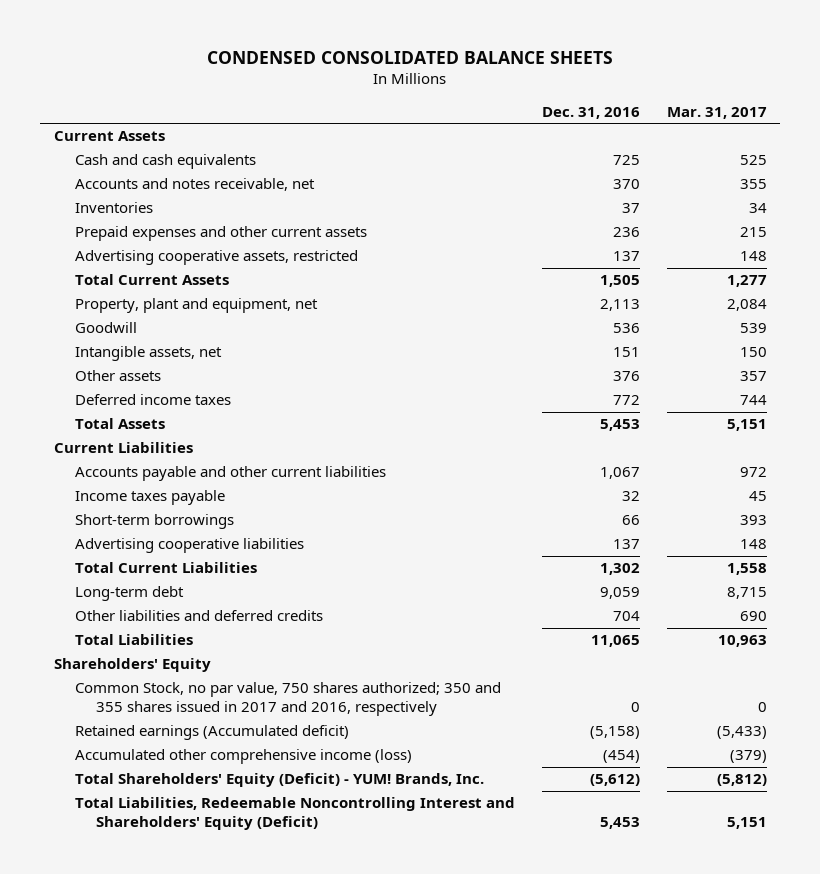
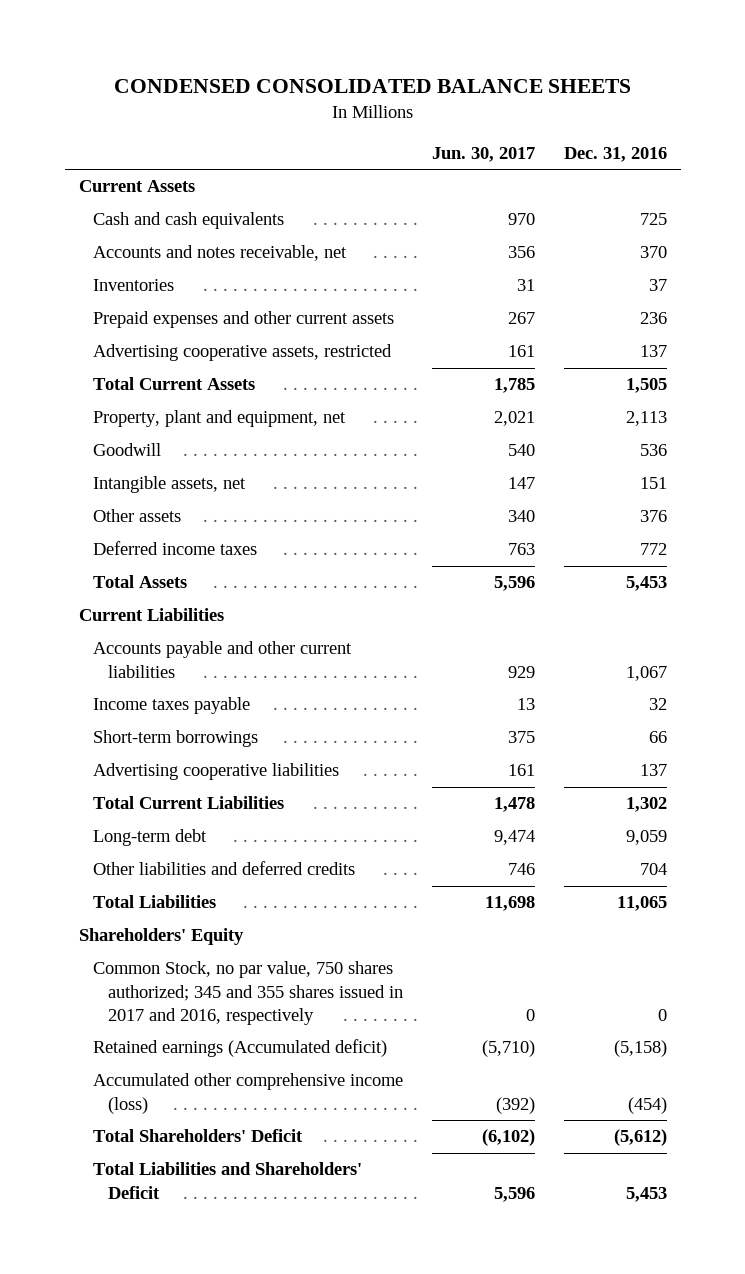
- | Dec. 31, 2016 | Mar. 31, 2017
+ | Jun. 30, 2017 | Dec. 31, 2016
- Common Stock, no par value, 750 shares authorized; 350 and 355 shares issued in 2017 and 2016, respectively | 0 | 0
+ Common Stock, no par value, 750 shares authorized; 345 and 355 shares issued in 2017 and 2016, respectively | 0 | 0
- Total Shareholders' Equity (Deficit) - YUM! Brands, Inc. | (5,612) | (5,812)
- Total Liabilities, Redeemable Noncontrolling Interest and Shareholders' Equity (Deficit) | 5,453 | 5,151
+ Total Shareholders' Deficit | (6,102) | (5,612)
+ Total Liabilities and Shareholders' Deficit | 5,596 | 5,453

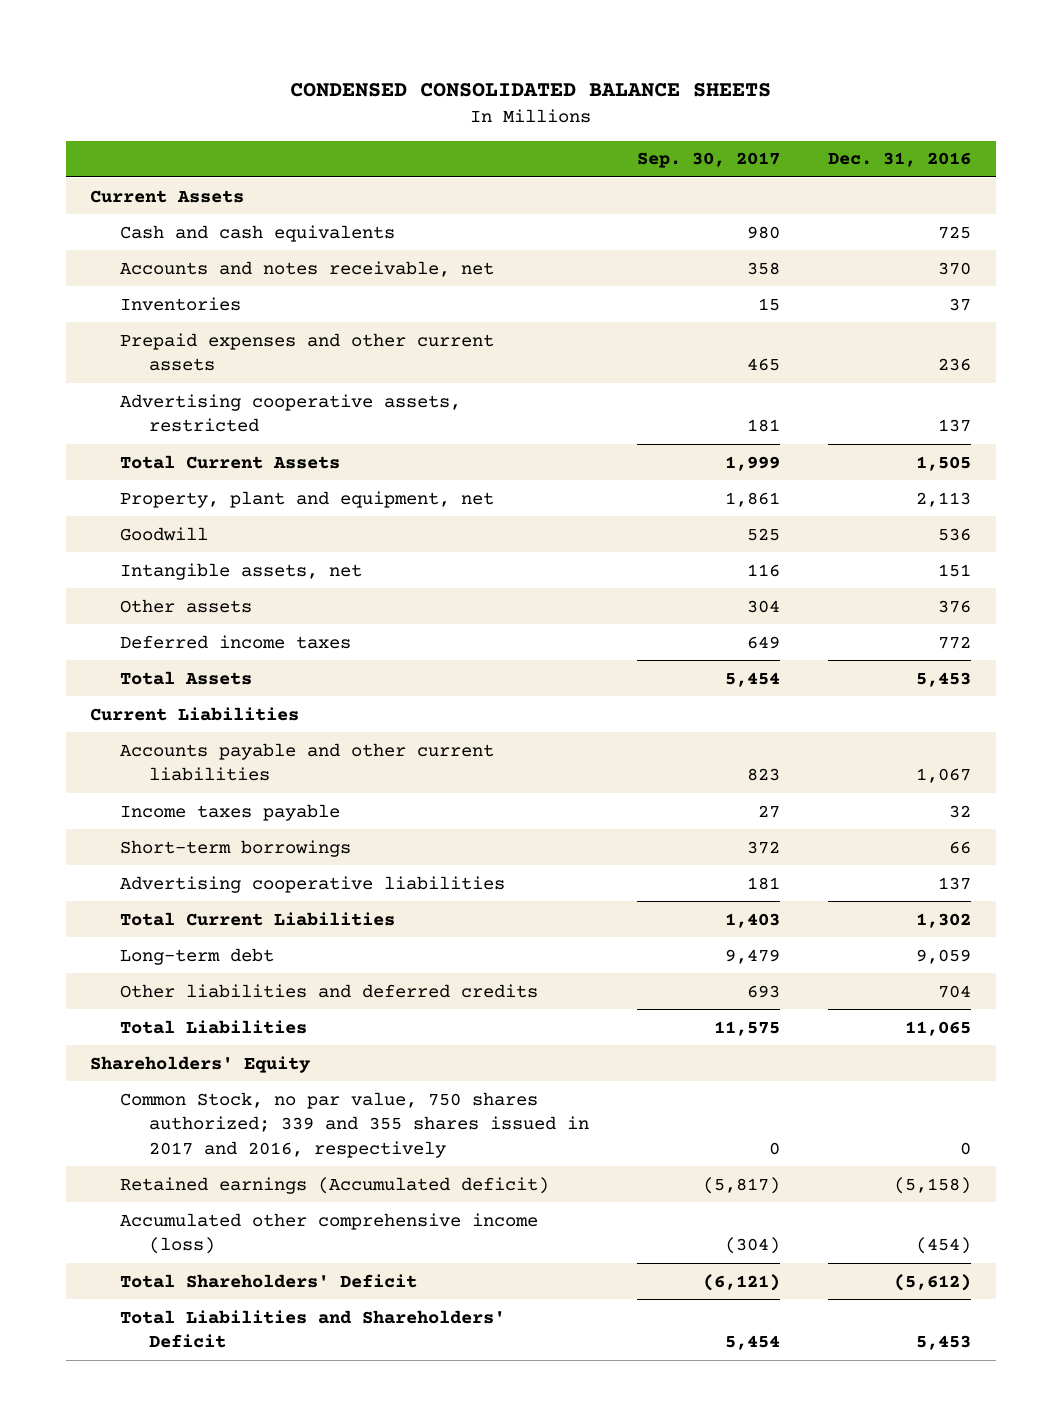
- | Jun. 30, 2017 | Dec. 31, 2016
+ | Sep. 30, 2017 | Dec. 31, 2016
- Common Stock, no par value, 750 shares authorized; 345 and 355 shares issued in 2017 and 2016, respectively | 0 | 0
+ Common Stock, no par value, 750 shares authorized; 339 and 355 shares issued in 2017 and 2016, respectively | 0 | 0

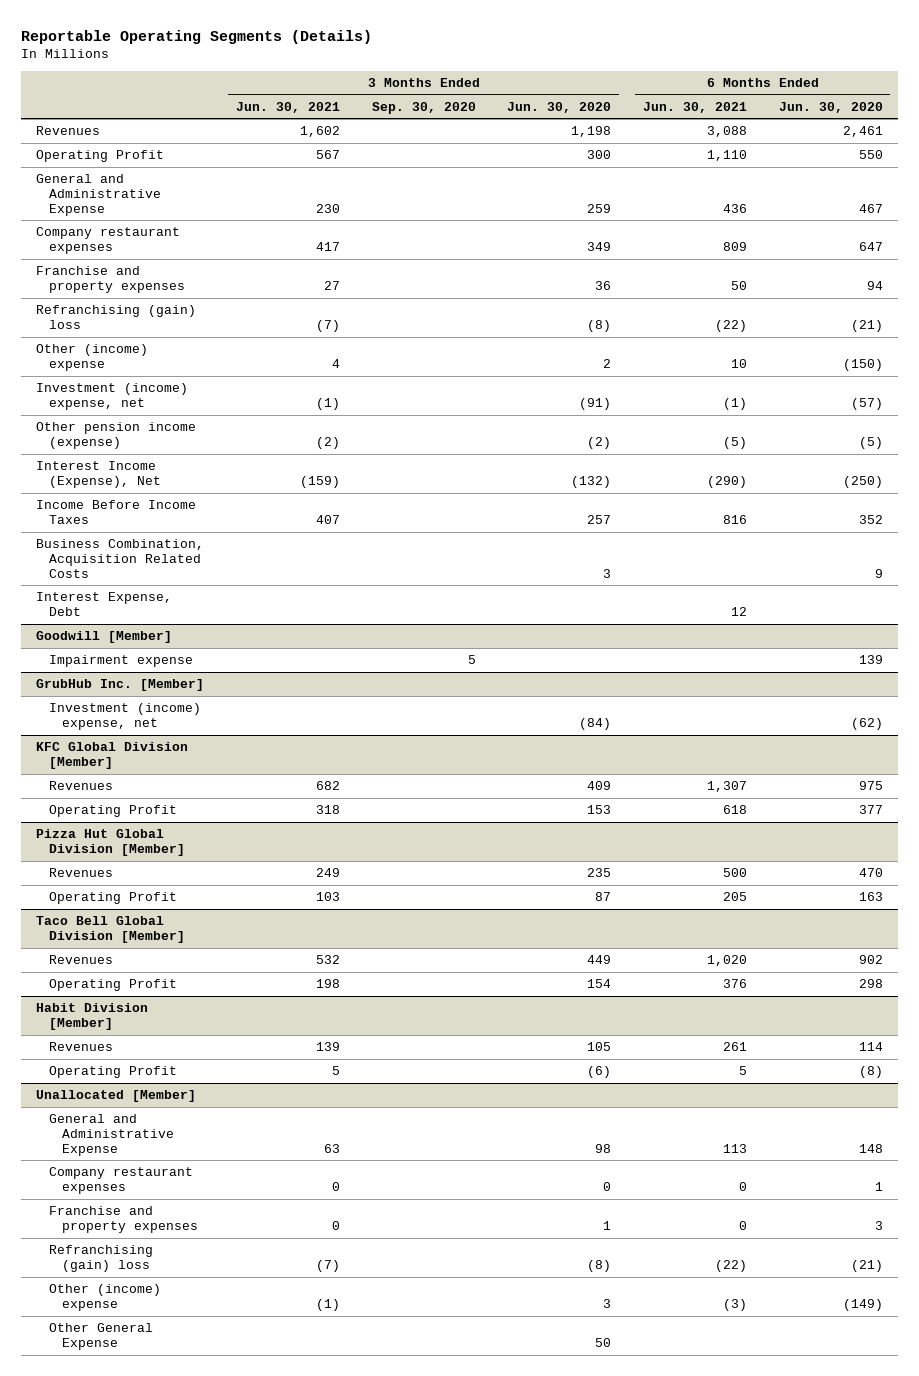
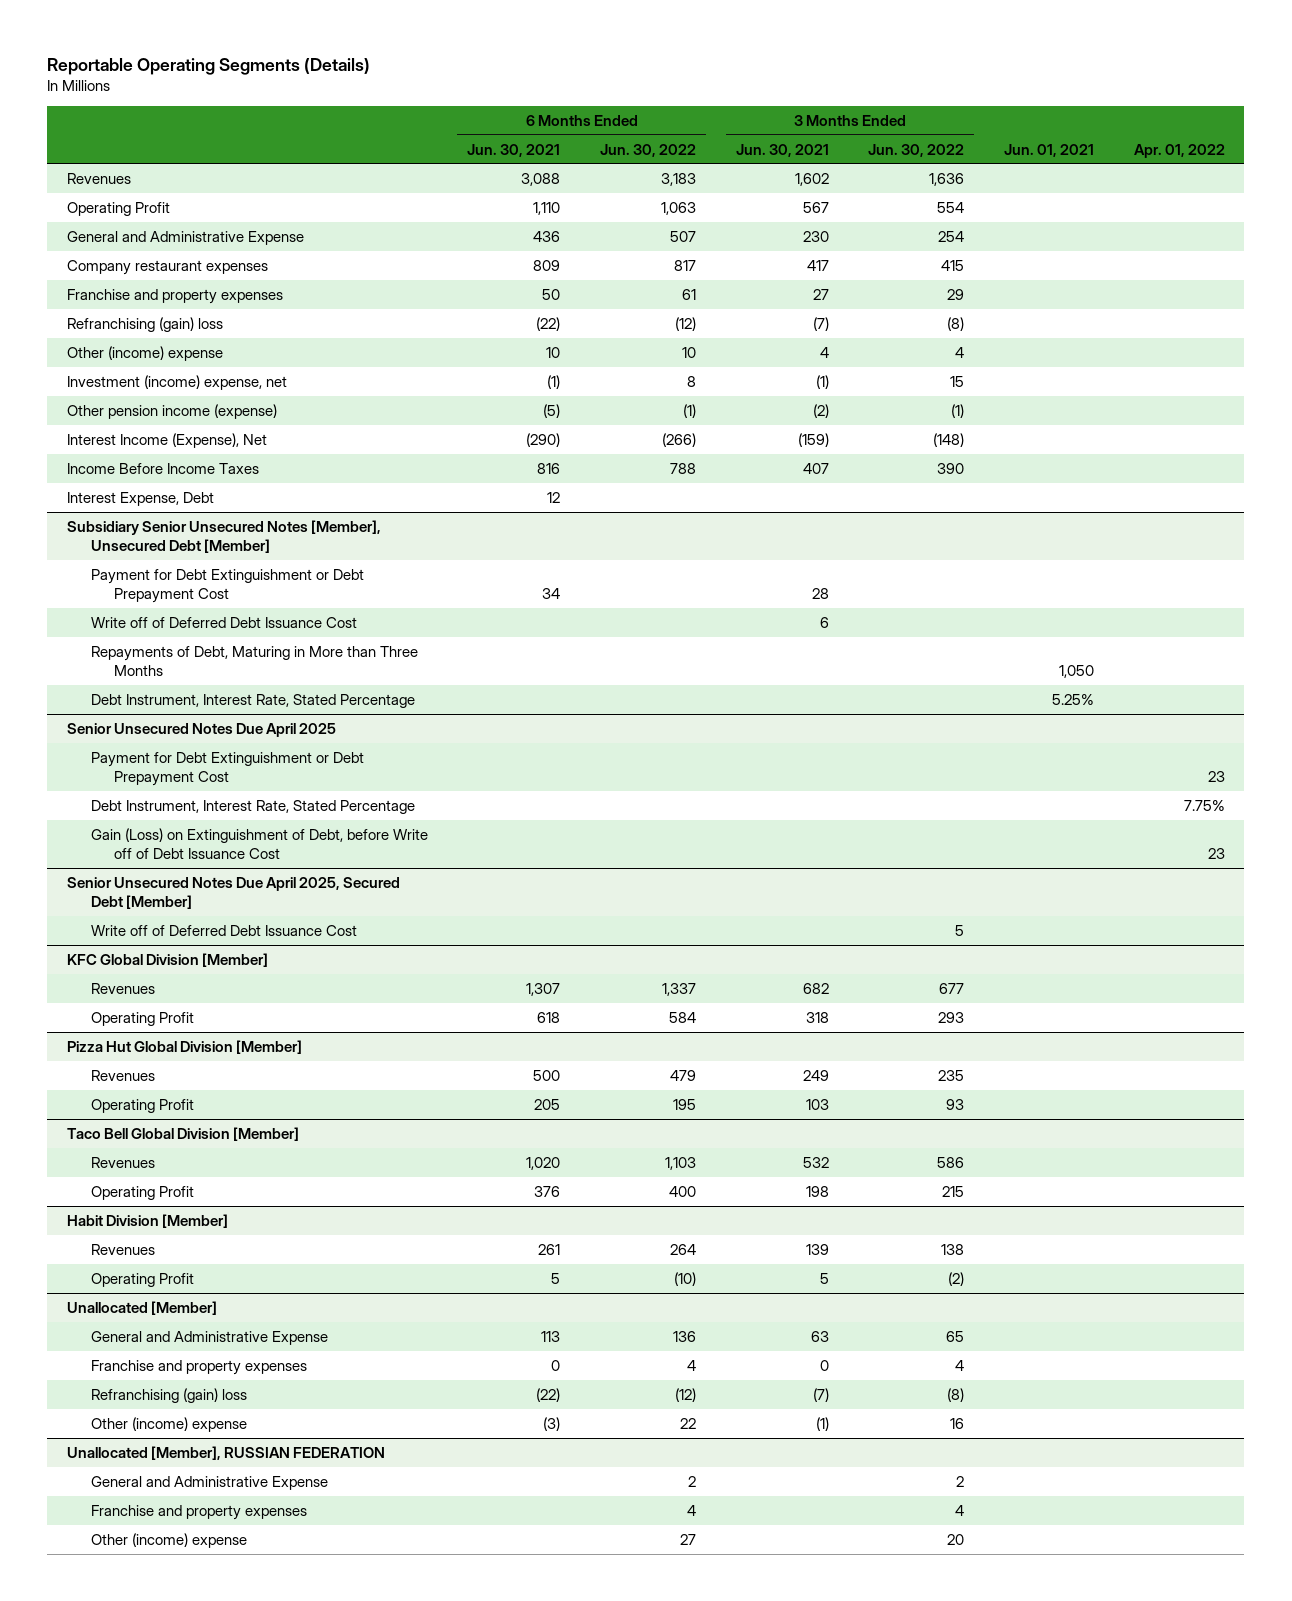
- | 3 Months Ended Jun. 30, 2021 | 3 Months Ended Sep. 30, 2020 | 3 Months Ended Jun. 30, 2020 | 6 Months Ended Jun. 30, 2021 | 6 Months Ended Jun. 30, 2020
+ | 6 Months Ended Jun. 30, 2021 | 6 Months Ended Jun. 30, 2022 | 3 Months Ended Jun. 30, 2021 | 3 Months Ended Jun. 30, 2022 | Jun. 01, 2021 | Apr. 01, 2022
- Business Combination, Acquisition Related Costs | | | 3 | | 9
- Goodwill [Member]
- Impairment expense | | 5 | | | 139
- GrubHub Inc. [Member]
- Investment (income) expense, net | | | (84) | | (62)
+ Subsidiary Senior Unsecured Notes [Member], Unsecured Debt [Member]
+ Payment for Debt Extinguishment or Debt Prepayment Cost | 34 | | 28 | | |
+ Write off of Deferred Debt Issuance Cost | | | 6 | | |
+ Repayments of Debt, Maturing in More than Three Months | | | | | 1,050 |
+ Debt Instrument, Interest Rate, Stated Percentage | | | | | 5.25% |
+ Senior Unsecured Notes Due April 2025
+ Payment for Debt Extinguishment or Debt Prepayment Cost | | | | | | 23
+ Debt Instrument, Interest Rate, Stated Percentage | | | | | | 7.75%
+ Gain (Loss) on Extinguishment of Debt, before Write off of Debt Issuance Cost | | | | | | 23
+ Senior Unsecured Notes Due April 2025, Secured Debt [Member]
+ Write off of Deferred Debt Issuance Cost | | | | 5 | |
@ Unallocated [Member]
- Company restaurant expenses | 0 | | 0 | 0 | 1
- Other General Expense | | | 50 | |
+ Unallocated [Member], RUSSIAN FEDERATION
+ General and Administrative Expense | | 2 | | 2 | |
+ Franchise and property expenses | | 4 | | 4 | |
+ Other (income) expense | | 27 | | 20 | |

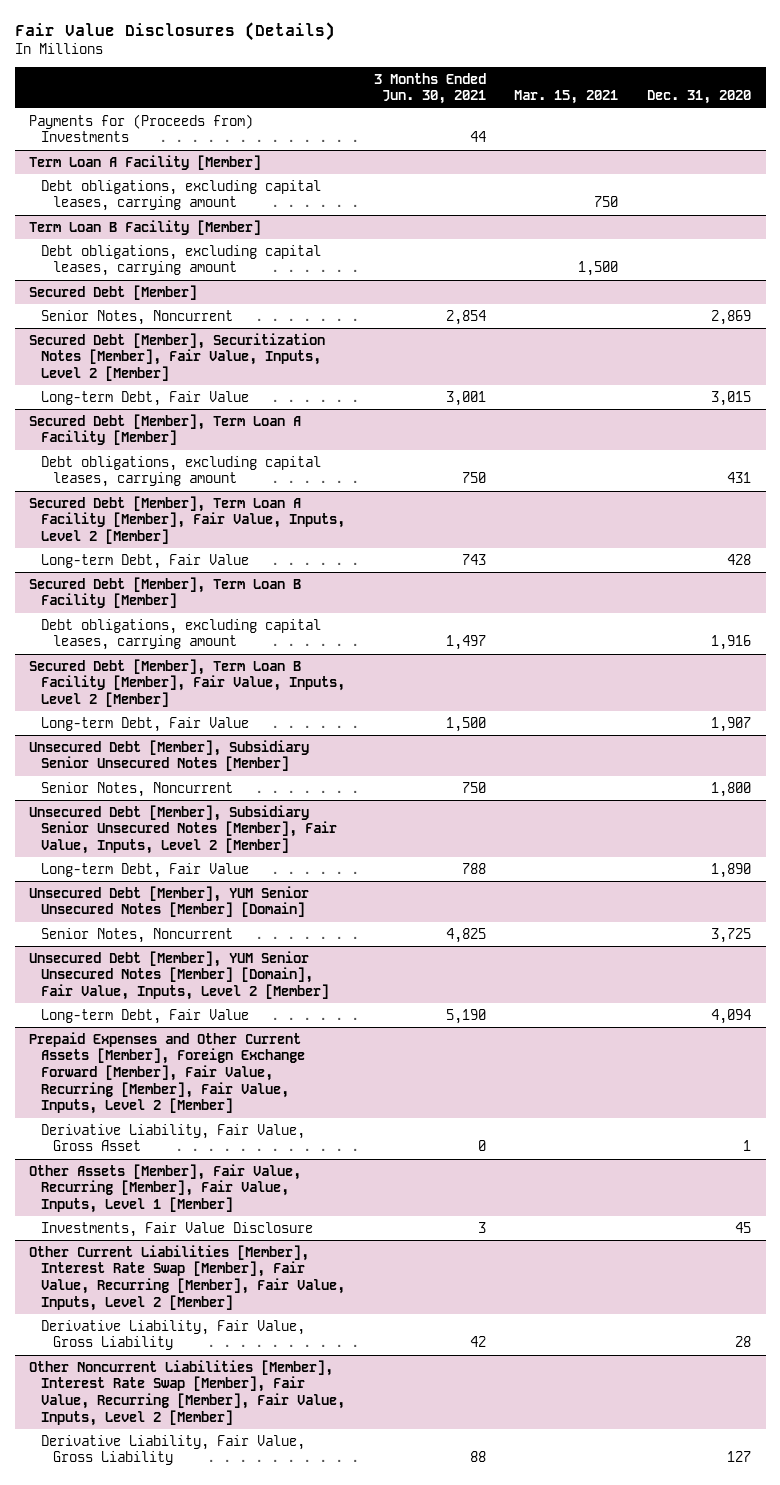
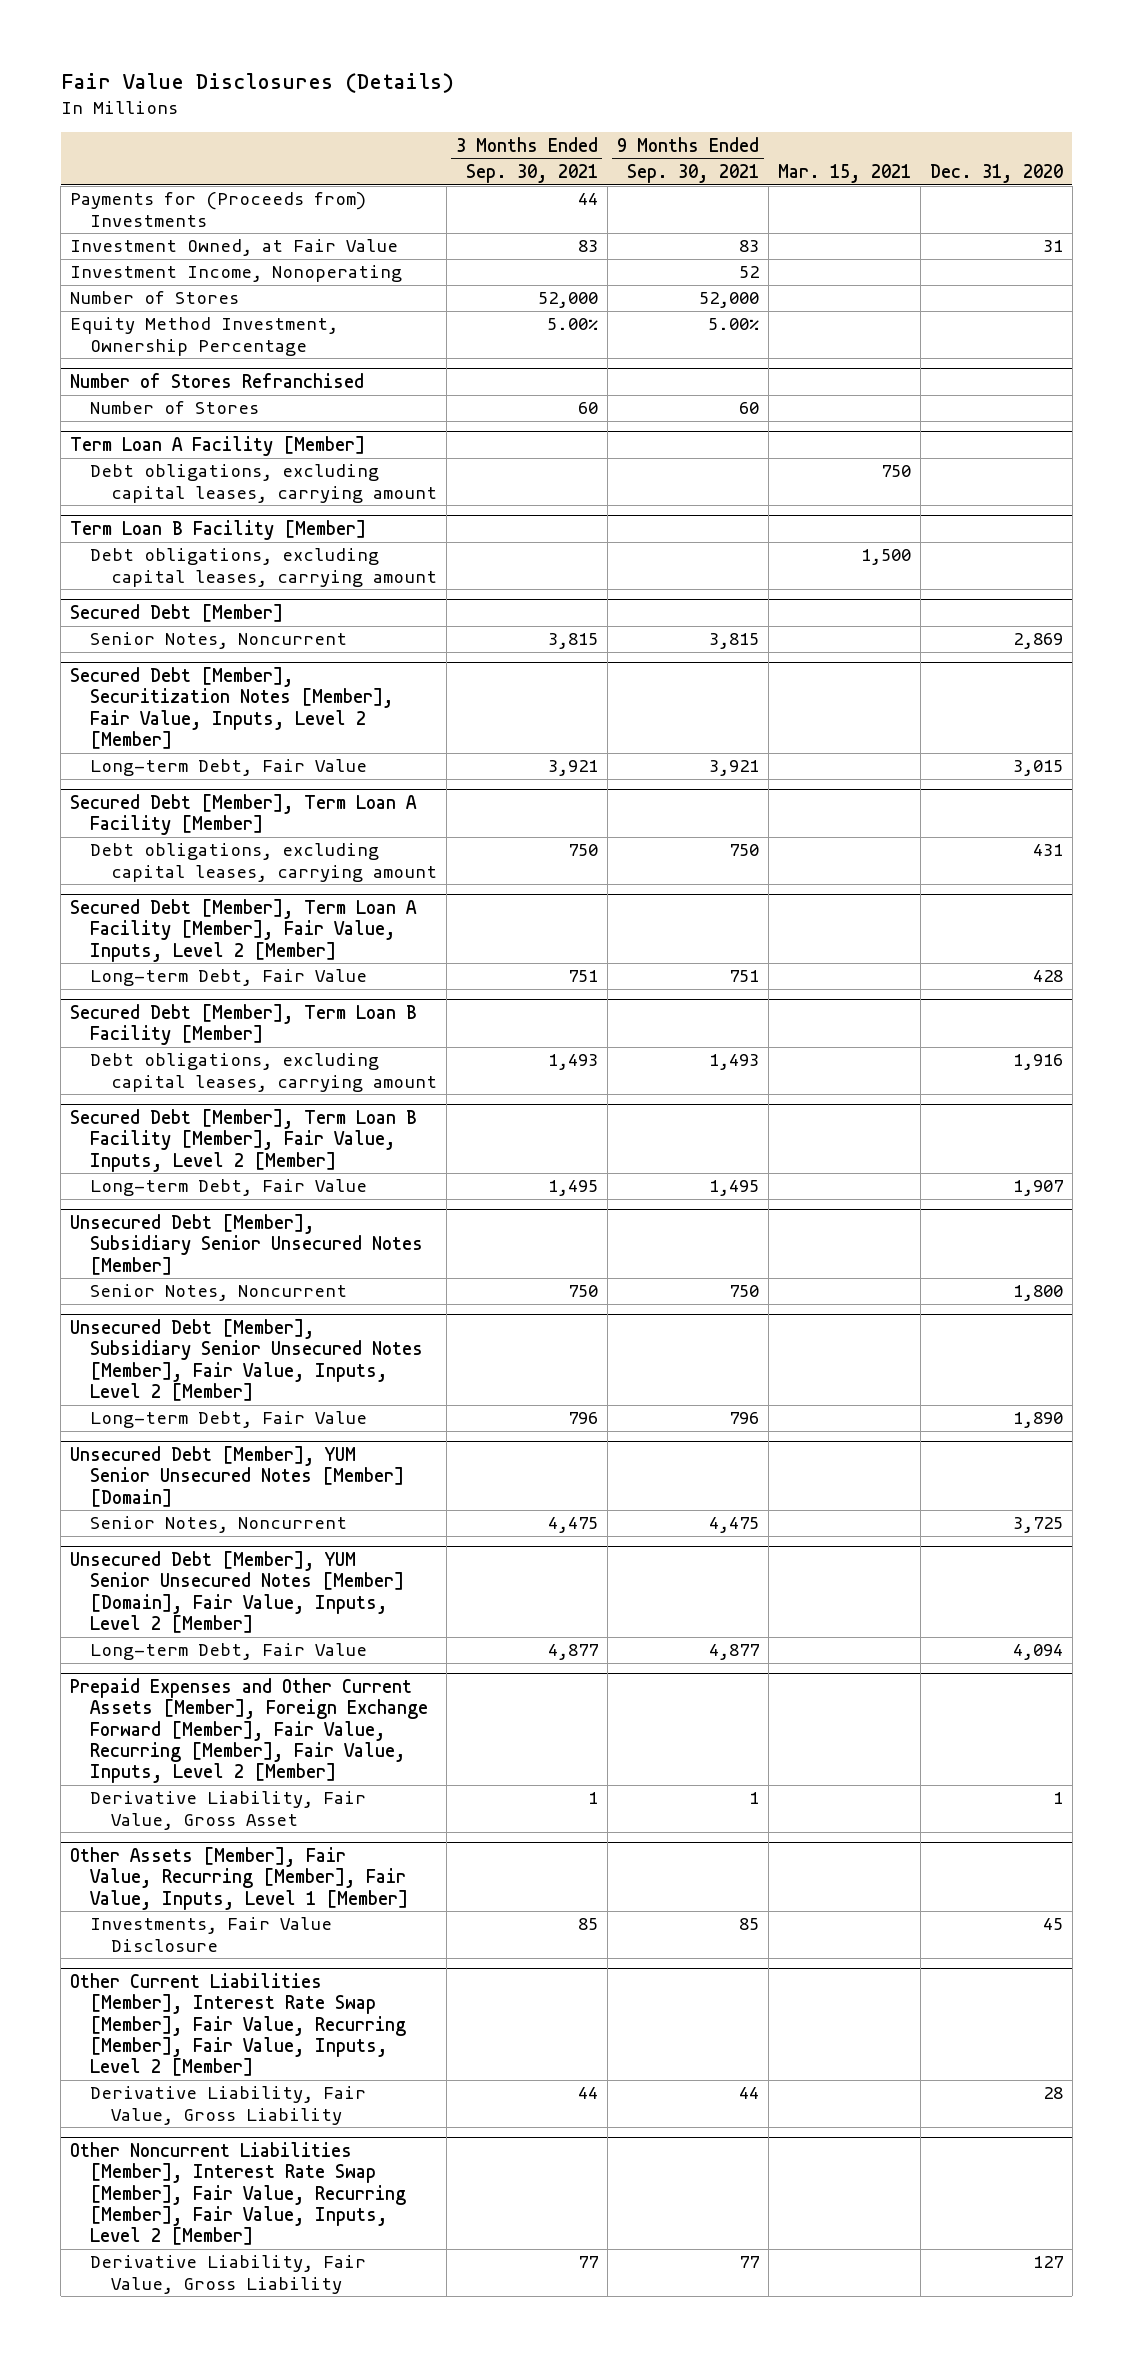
- | 3 Months Ended Jun. 30, 2021 | Mar. 15, 2021 | Dec. 31, 2020
+ | 3 Months Ended Sep. 30, 2021 | 9 Months Ended Sep. 30, 2021 | Mar. 15, 2021 | Dec. 31, 2020
+ Investment Owned, at Fair Value | 83 | 83 | | 31
+ Investment Income, Nonoperating | | 52 | |
+ Number of Stores | 52,000 | 52,000 | |
+ Equity Method Investment, Ownership Percentage | 5.00% | 5.00% | |
+ Number of Stores Refranchised
+ Number of Stores | 60 | 60 | |

